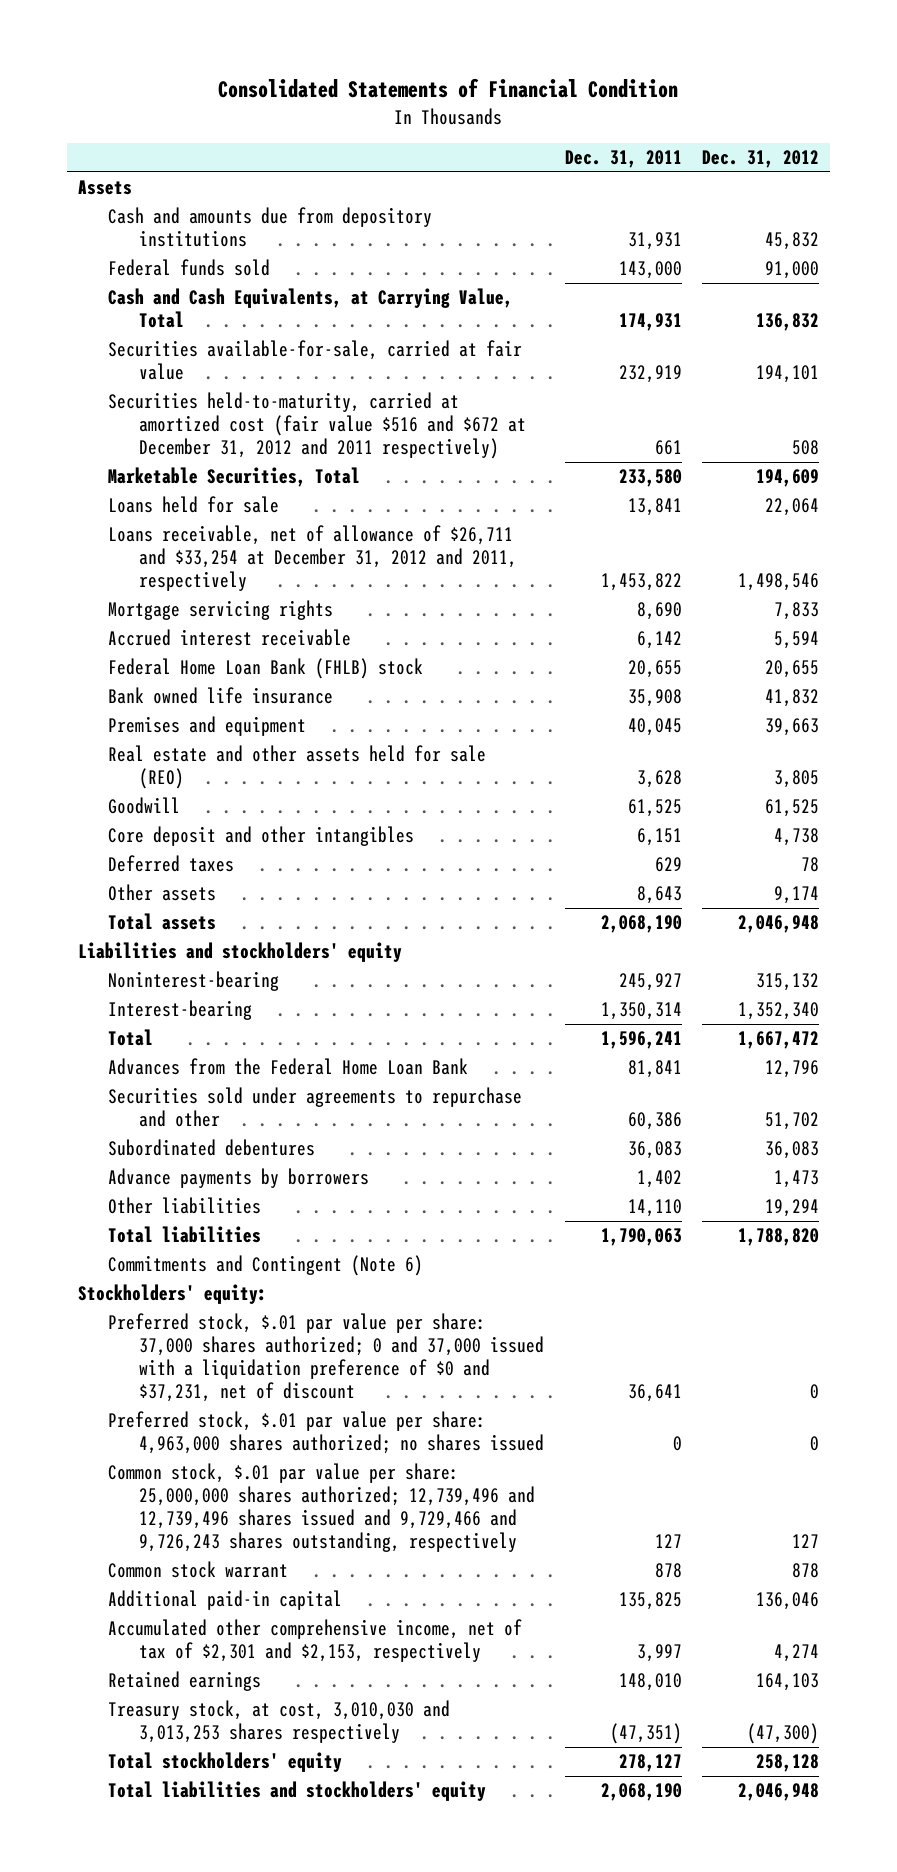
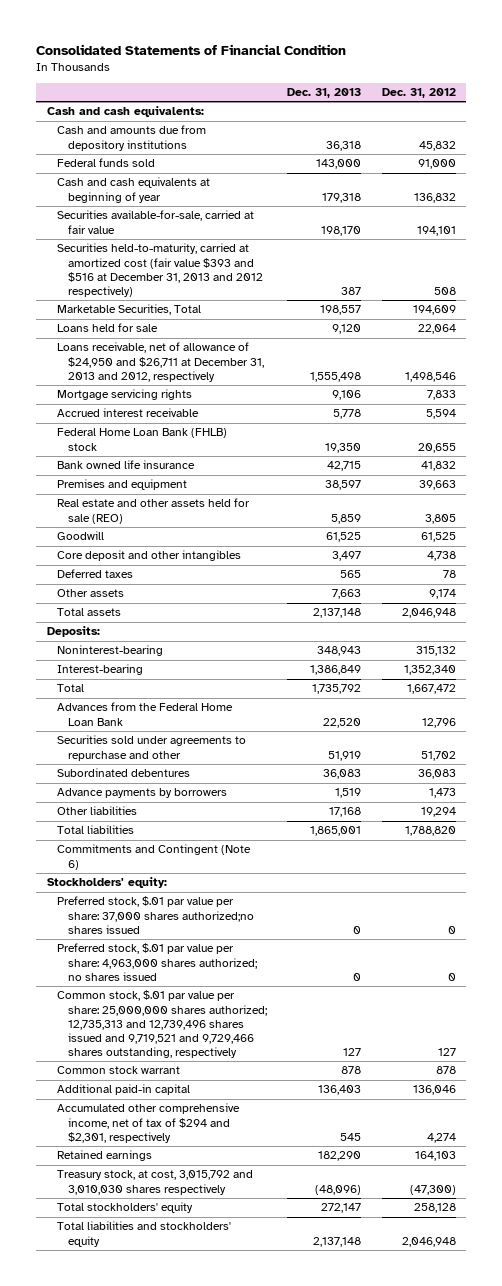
- | Dec. 31, 2011 | Dec. 31, 2012
+ | Dec. 31, 2013 | Dec. 31, 2012
- Assets
+ Cash and cash equivalents:
- Cash and Cash Equivalents, at Carrying Value, Total | 174,931 | 136,832
+ Cash and cash equivalents at beginning of year | 179,318 | 136,832
- Securities held-to-maturity, carried at amortized cost (fair value $516 and $672 at December 31, 2012 and 2011 respectively) | 661 | 508
+ Securities held-to-maturity, carried at amortized cost (fair value $393 and $516 at December 31, 2013 and 2012 respectively) | 387 | 508
- Loans receivable, net of allowance of $26,711 and $33,254 at December 31, 2012 and 2011, respectively | 1,453,822 | 1,498,546
+ Loans receivable, net of allowance of $24,950 and $26,711 at December 31, 2013 and 2012, respectively | 1,555,498 | 1,498,546
- Liabilities and stockholders' equity
+ Deposits:
- Preferred stock, $.01 par value per share: 37,000 shares authorized; 0 and 37,000 issued with a liquidation preference of $0 and $37,231, net of discount | 36,641 | 0
+ Preferred stock, $.01 par value per share: 37,000 shares authorized;no shares issued | 0 | 0
- Common stock, $.01 par value per share: 25,000,000 shares authorized; 12,739,496 and 12,739,496 shares issued and 9,729,466 and 9,726,243 shares outstanding, respectively | 127 | 127
+ Common stock, $.01 par value per share: 25,000,000 shares authorized; 12,735,313 and 12,739,496 shares issued and 9,719,521 and 9,729,466 shares outstanding, respectively | 127 | 127
- Accumulated other comprehensive income, net of tax of $2,301 and $2,153, respectively | 3,997 | 4,274
+ Accumulated other comprehensive income, net of tax of $294 and $2,301, respectively | 545 | 4,274
- Treasury stock, at cost, 3,010,030 and 3,013,253 shares respectively | (47,351) | (47,300)
+ Treasury stock, at cost, 3,015,792 and 3,010,030 shares respectively | (48,096) | (47,300)

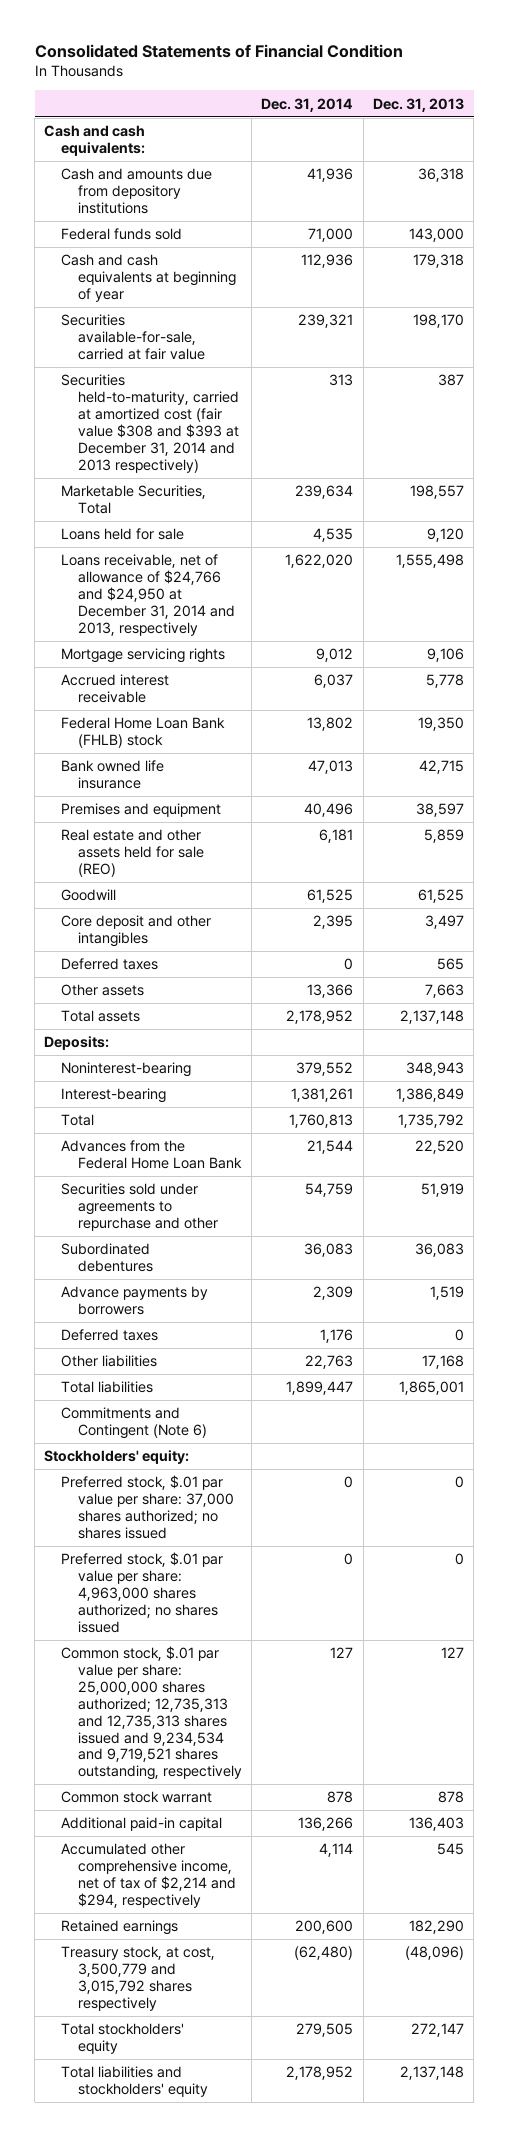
- | Dec. 31, 2013 | Dec. 31, 2012
+ | Dec. 31, 2014 | Dec. 31, 2013
- Securities held-to-maturity, carried at amortized cost (fair value $393 and $516 at December 31, 2013 and 2012 respectively) | 387 | 508
+ Securities held-to-maturity, carried at amortized cost (fair value $308 and $393 at December 31, 2014 and 2013 respectively) | 313 | 387
- Loans receivable, net of allowance of $24,950 and $26,711 at December 31, 2013 and 2012, respectively | 1,555,498 | 1,498,546
+ Loans receivable, net of allowance of $24,766 and $24,950 at December 31, 2014 and 2013, respectively | 1,622,020 | 1,555,498
+ Deferred taxes | 1,176 | 0
- Preferred stock, $.01 par value per share: 37,000 shares authorized;no shares issued | 0 | 0
+ Preferred stock, $.01 par value per share: 37,000 shares authorized; no shares issued | 0 | 0
- Common stock, $.01 par value per share: 25,000,000 shares authorized; 12,735,313 and 12,739,496 shares issued and 9,719,521 and 9,729,466 shares outstanding, respectively | 127 | 127
+ Common stock, $.01 par value per share: 25,000,000 shares authorized; 12,735,313 and 12,735,313 shares issued and 9,234,534 and 9,719,521 shares outstanding, respectively | 127 | 127
- Accumulated other comprehensive income, net of tax of $294 and $2,301, respectively | 545 | 4,274
+ Accumulated other comprehensive income, net of tax of $2,214 and $294, respectively | 4,114 | 545
- Treasury stock, at cost, 3,015,792 and 3,010,030 shares respectively | (48,096) | (47,300)
+ Treasury stock, at cost, 3,500,779 and 3,015,792 shares respectively | (62,480) | (48,096)

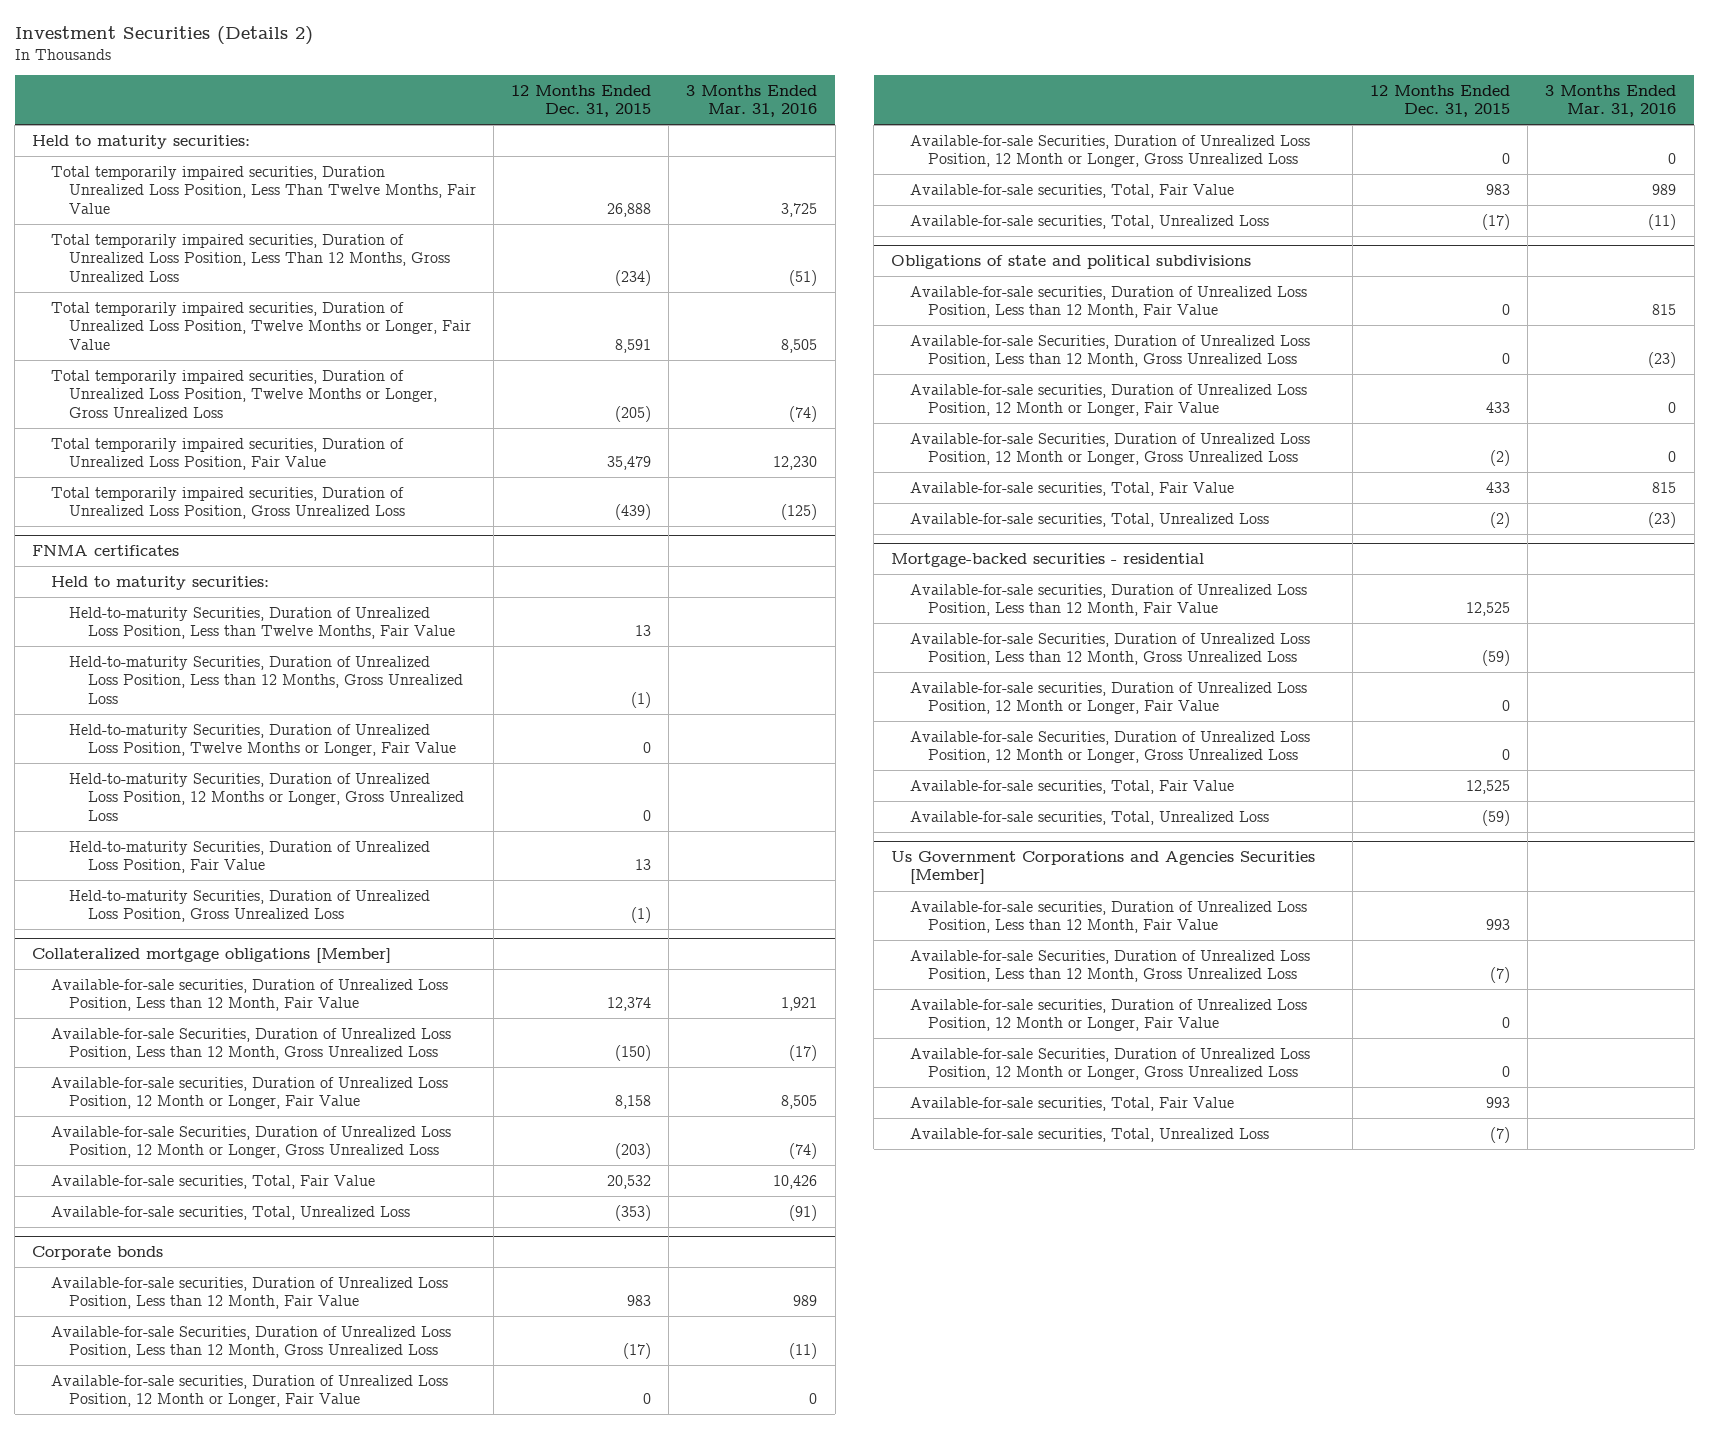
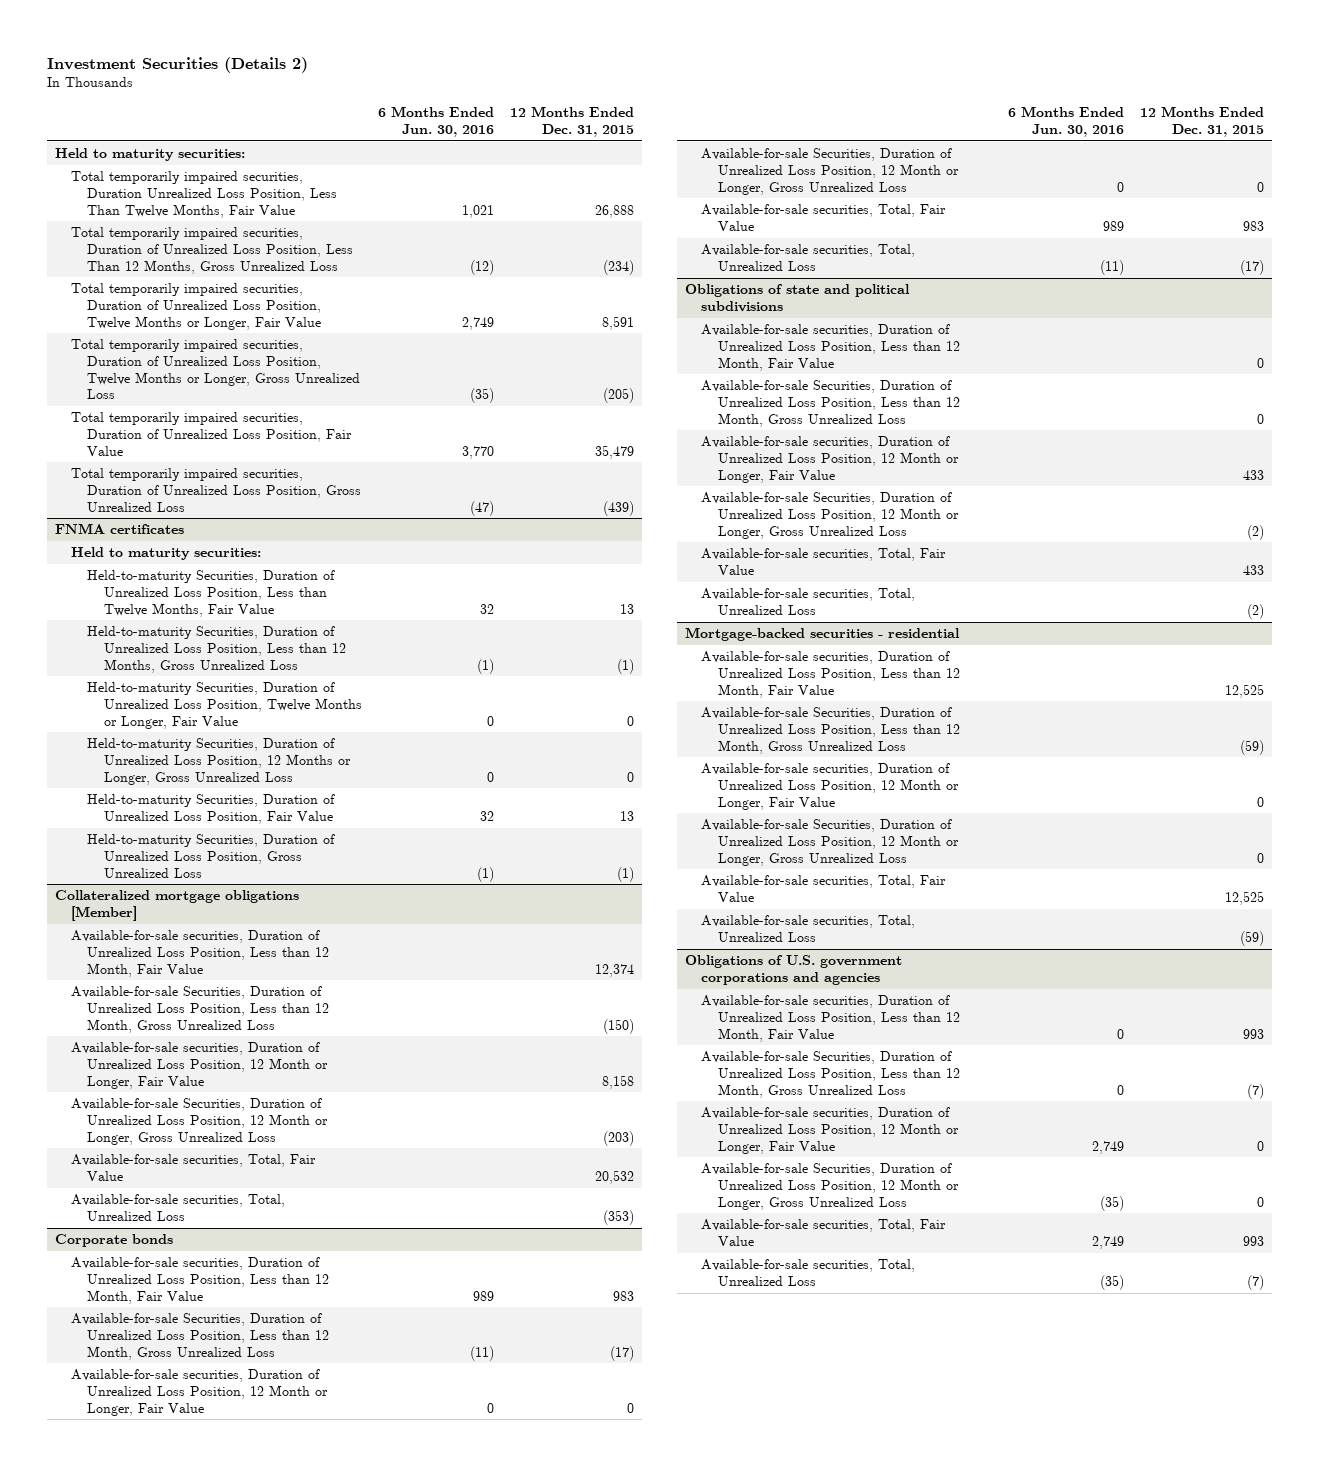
- | 12 Months Ended Dec. 31, 2015 | 3 Months Ended Mar. 31, 2016
+ | 6 Months Ended Jun. 30, 2016 | 12 Months Ended Dec. 31, 2015
- Us Government Corporations and Agencies Securities [Member]
+ Obligations of U.S. government corporations and agencies

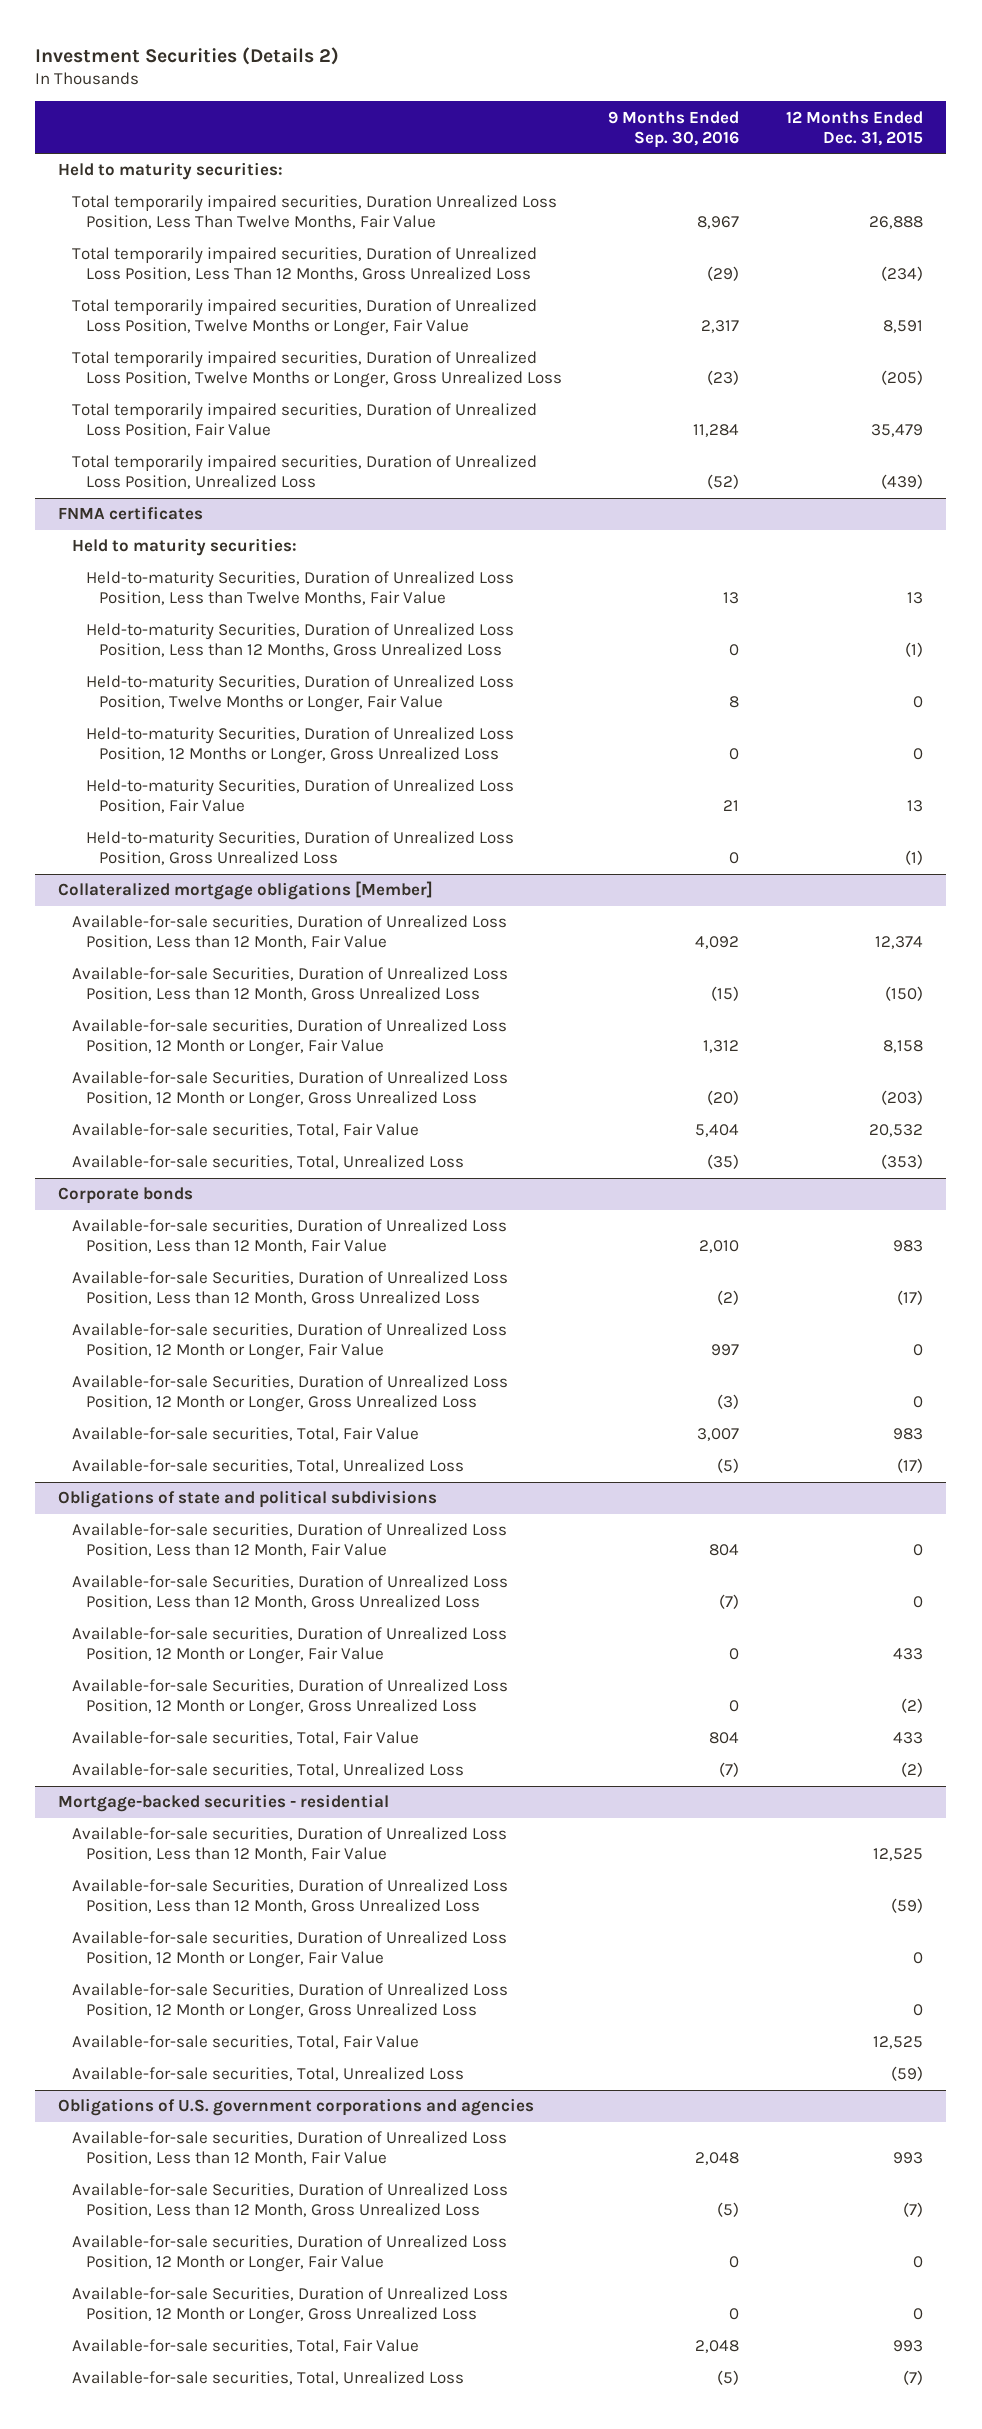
- | 6 Months Ended Jun. 30, 2016 | 12 Months Ended Dec. 31, 2015
+ | 9 Months Ended Sep. 30, 2016 | 12 Months Ended Dec. 31, 2015
- Total temporarily impaired securities, Duration of Unrealized Loss Position, Gross Unrealized Loss | (47) | (439)
+ Total temporarily impaired securities, Duration of Unrealized Loss Position, Unrealized Loss | (52) | (439)

